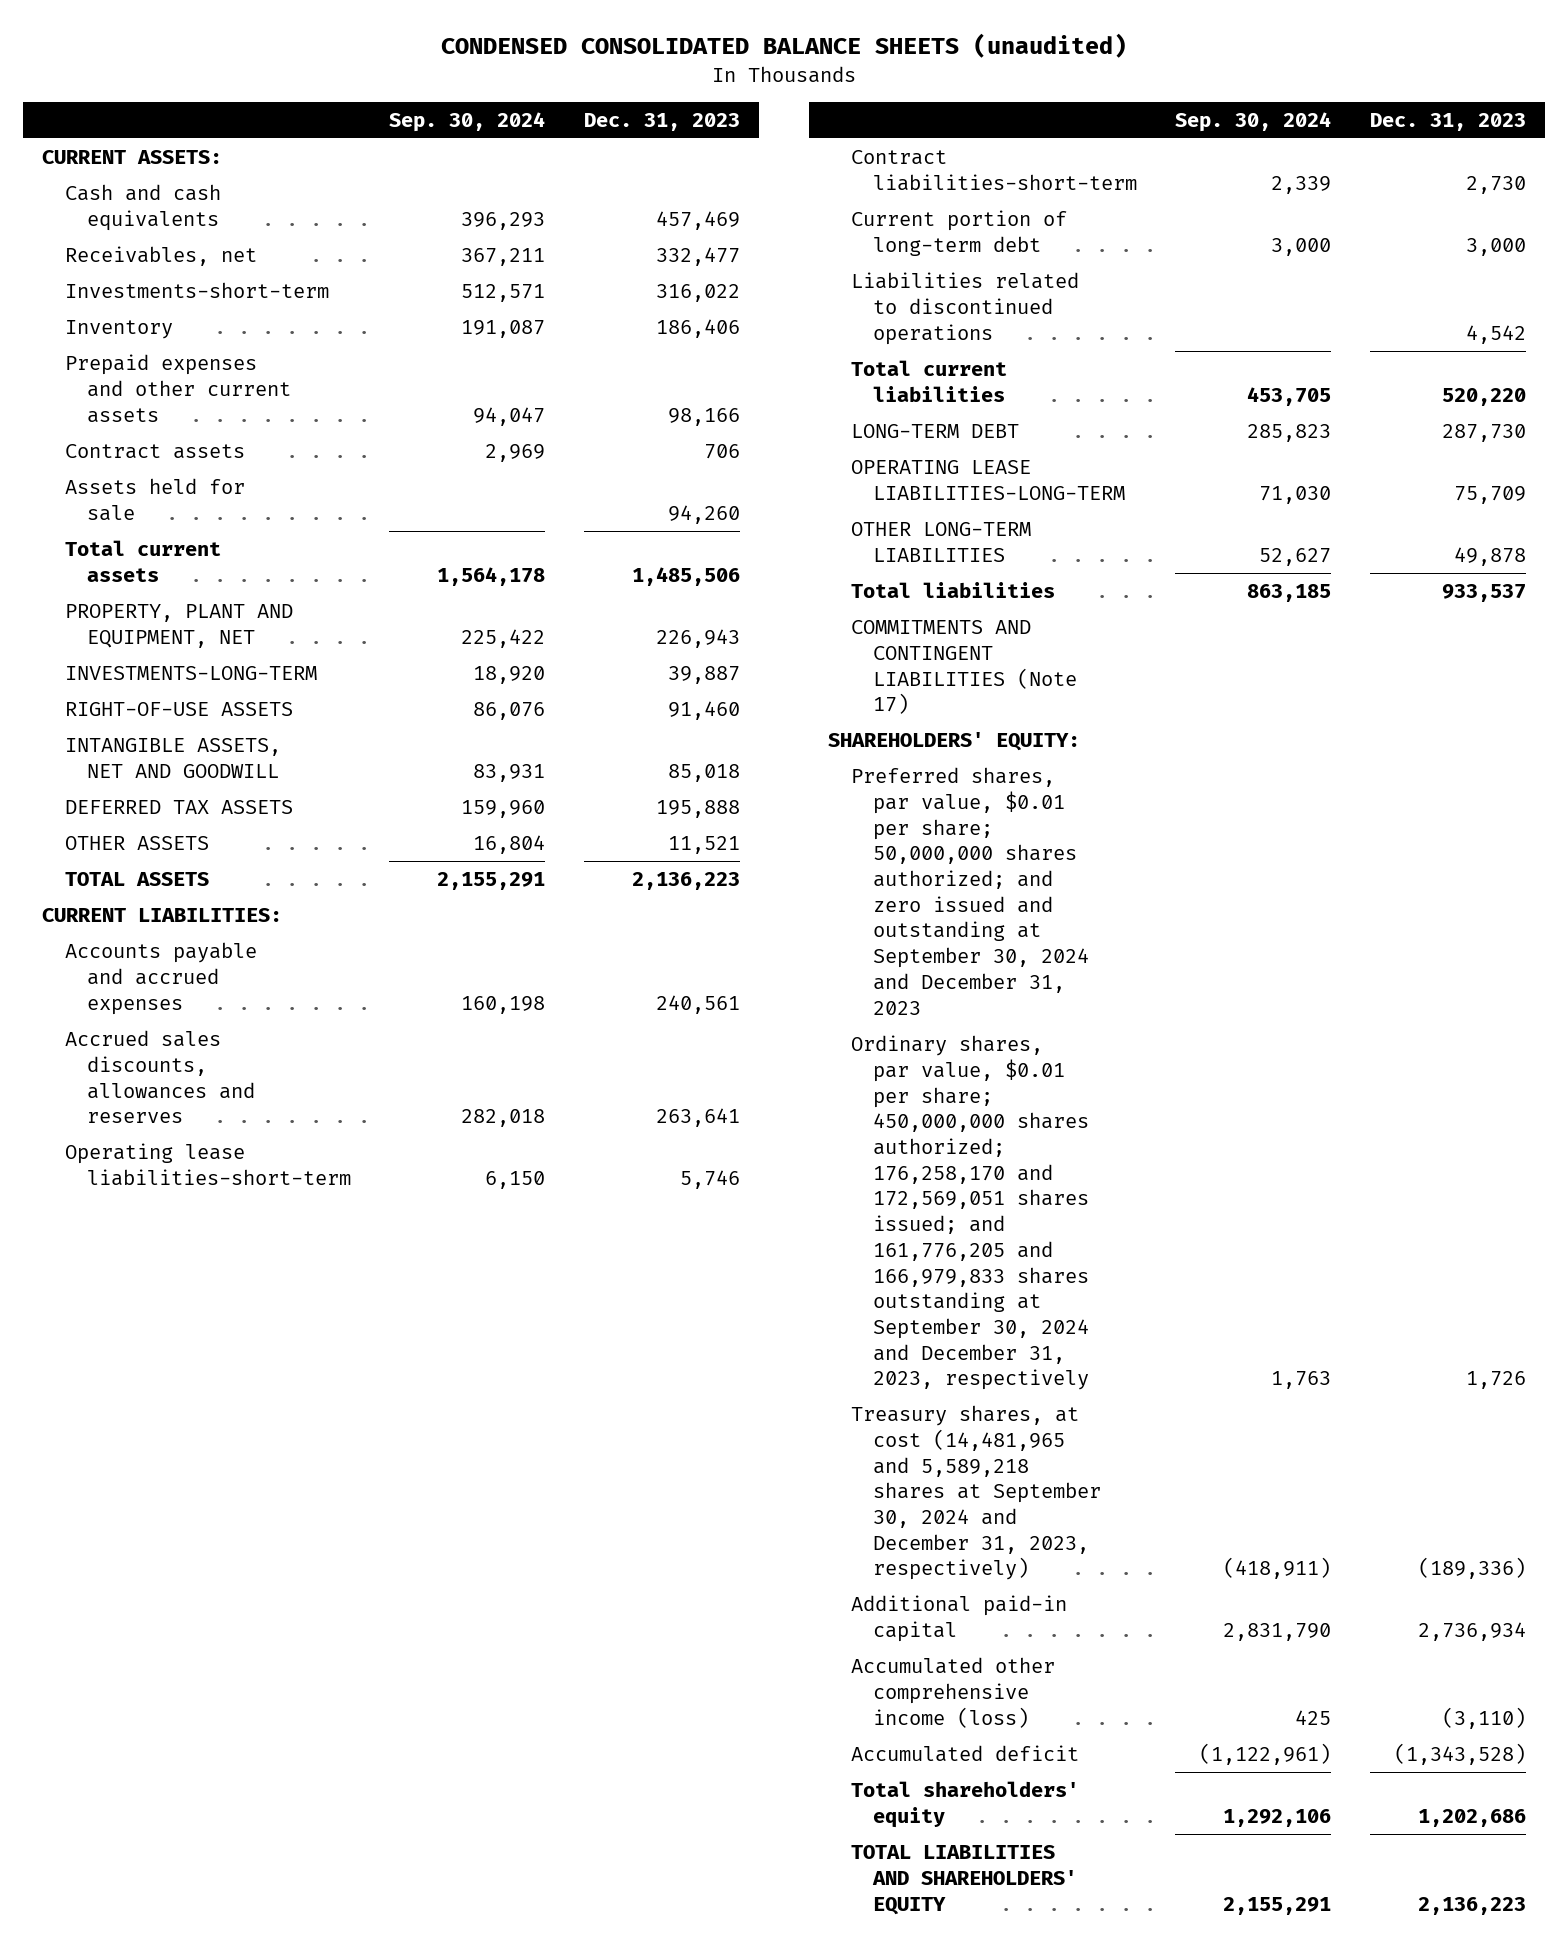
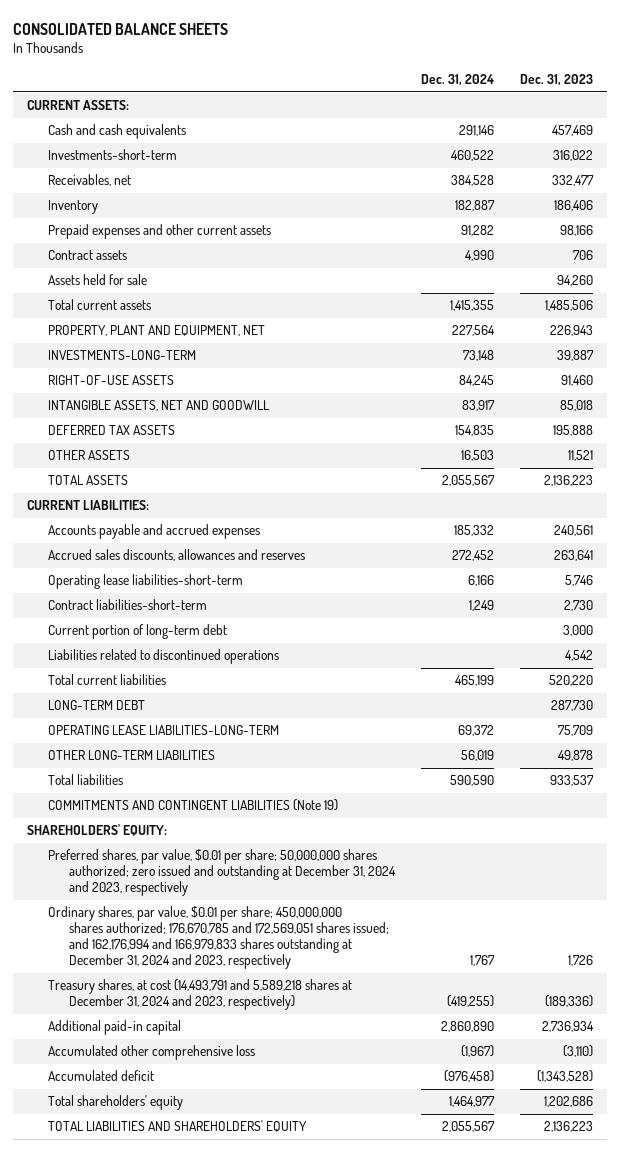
- CONDENSED CONSOLIDATED BALANCE SHEETS (unaudited)
+ CONSOLIDATED BALANCE SHEETS
- | Sep. 30, 2024 | Dec. 31, 2023
+ | Dec. 31, 2024 | Dec. 31, 2023
moved down: Receivables, net | 384,528 | 332,477
- COMMITMENTS AND CONTINGENT LIABILITIES (Note 17)
+ COMMITMENTS AND CONTINGENT LIABILITIES (Note 19)
- Preferred shares, par value, $0.01 per share; 50,000,000 shares authorized; and zero issued and outstanding at September 30, 2024 and December 31, 2023
- Ordinary shares, par value, $0.01 per share; 450,000,000 shares authorized; 176,258,170 and 172,569,051 shares issued; and 161,776,205 and 166,979,833 shares outstanding at September 30, 2024 and December 31, 2023, respectively | 1,763 | 1,726
- Treasury shares, at cost (14,481,965 and 5,589,218 shares at September 30, 2024 and December 31, 2023, respectively) | (418,911) | (189,336)
+ Preferred shares, par value, $0.01 per share; 50,000,000 shares authorized; zero issued and outstanding at December 31, 2024 and 2023, respectively
+ Ordinary shares, par value, $0.01 per share; 450,000,000 shares authorized; 176,670,785 and 172,569,051 shares issued; and 162,176,994 and 166,979,833 shares outstanding at December 31, 2024 and 2023, respectively | 1,767 | 1,726
+ Treasury shares, at cost (14,493,791 and 5,589,218 shares at December 31, 2024 and 2023, respectively) | (419,255) | (189,336)
- Accumulated other comprehensive income (loss) | 425 | (3,110)
+ Accumulated other comprehensive loss | (1,967) | (3,110)

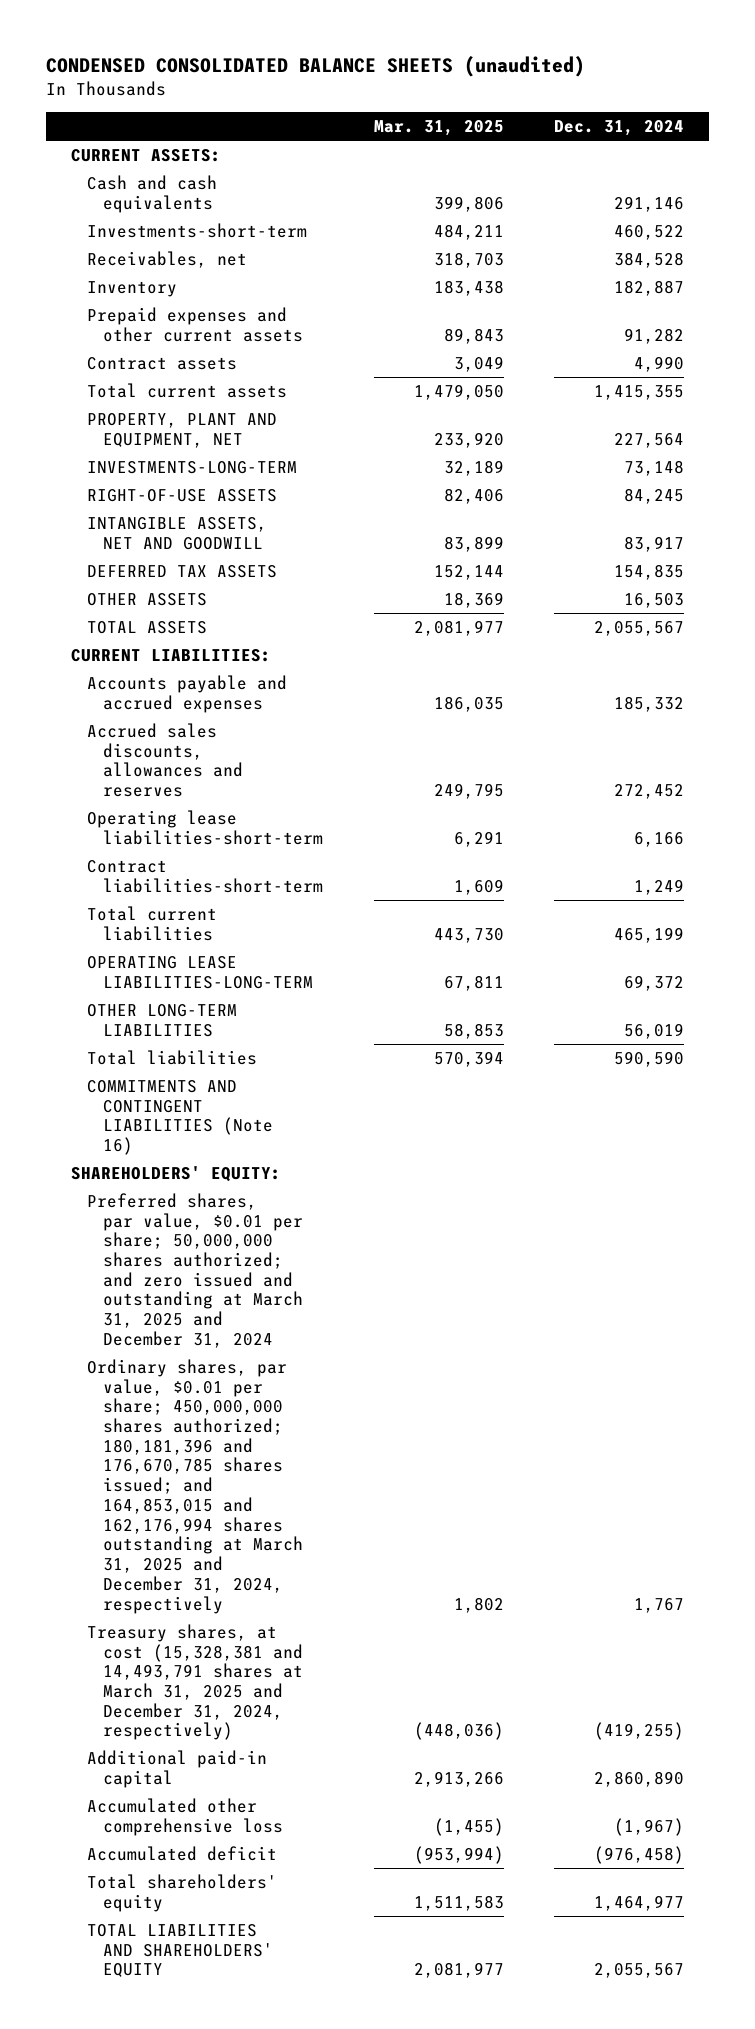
- CONSOLIDATED BALANCE SHEETS
+ CONDENSED CONSOLIDATED BALANCE SHEETS (unaudited)
- | Dec. 31, 2024 | Dec. 31, 2023
+ | Mar. 31, 2025 | Dec. 31, 2024
- Assets held for sale | | 94,260
- Current portion of long-term debt | | 3,000
- Liabilities related to discontinued operations | | 4,542
- LONG-TERM DEBT | | 287,730
- COMMITMENTS AND CONTINGENT LIABILITIES (Note 19)
+ COMMITMENTS AND CONTINGENT LIABILITIES (Note 16)
- Preferred shares, par value, $0.01 per share; 50,000,000 shares authorized; zero issued and outstanding at December 31, 2024 and 2023, respectively
- Ordinary shares, par value, $0.01 per share; 450,000,000 shares authorized; 176,670,785 and 172,569,051 shares issued; and 162,176,994 and 166,979,833 shares outstanding at December 31, 2024 and 2023, respectively | 1,767 | 1,726
- Treasury shares, at cost (14,493,791 and 5,589,218 shares at December 31, 2024 and 2023, respectively) | (419,255) | (189,336)
+ Preferred shares, par value, $0.01 per share; 50,000,000 shares authorized; and zero issued and outstanding at March 31, 2025 and December 31, 2024
+ Ordinary shares, par value, $0.01 per share; 450,000,000 shares authorized; 180,181,396 and 176,670,785 shares issued; and 164,853,015 and 162,176,994 shares outstanding at March 31, 2025 and December 31, 2024, respectively | 1,802 | 1,767
+ Treasury shares, at cost (15,328,381 and 14,493,791 shares at March 31, 2025 and December 31, 2024, respectively) | (448,036) | (419,255)

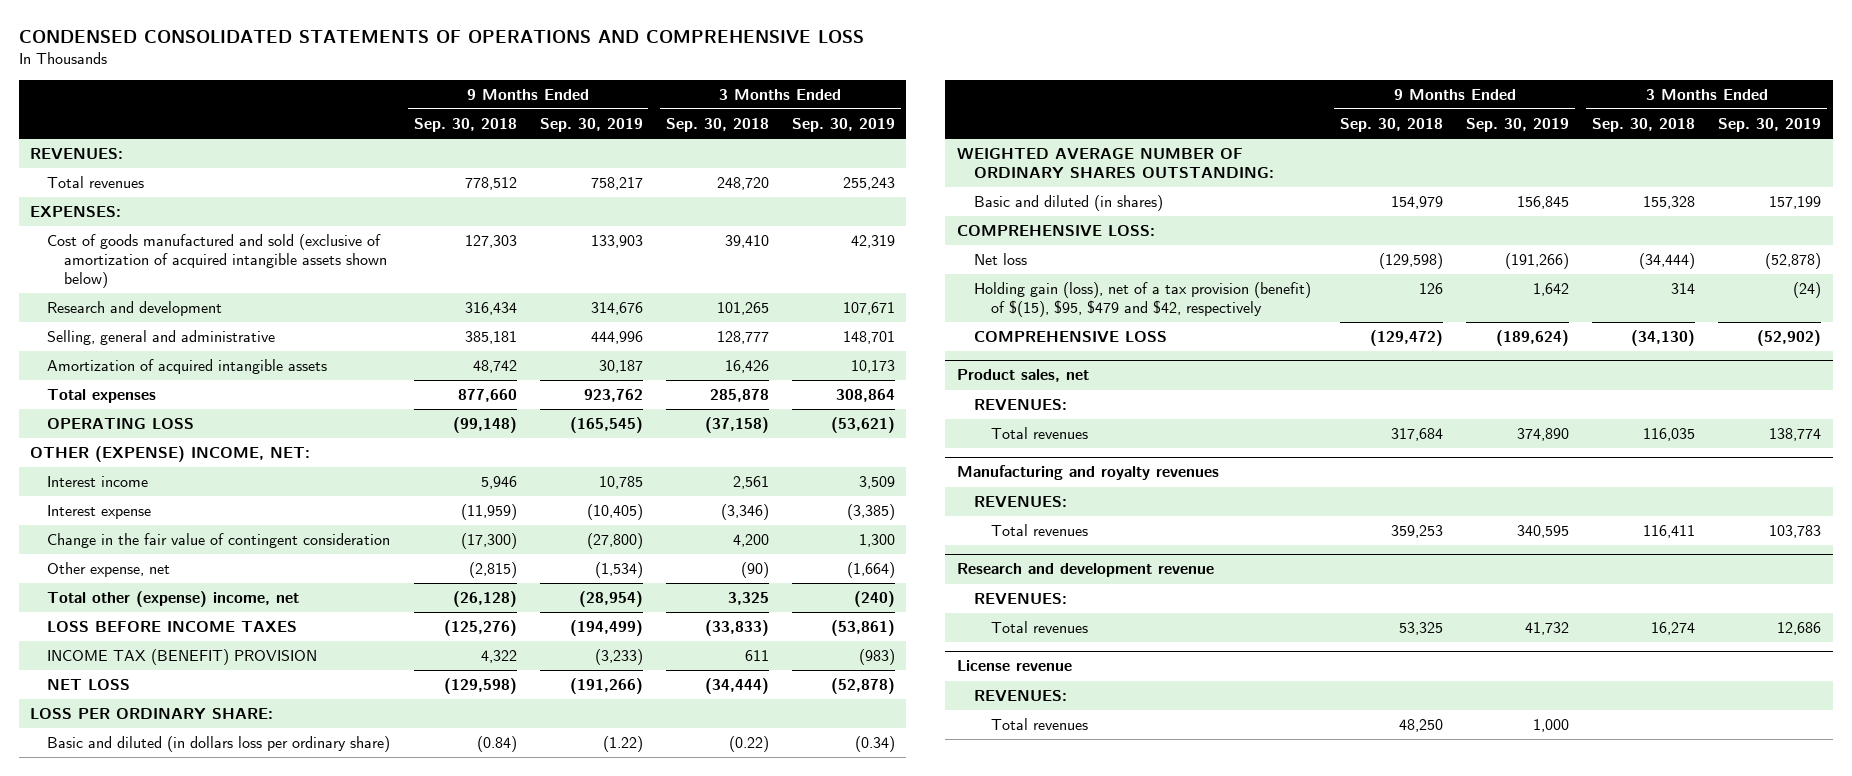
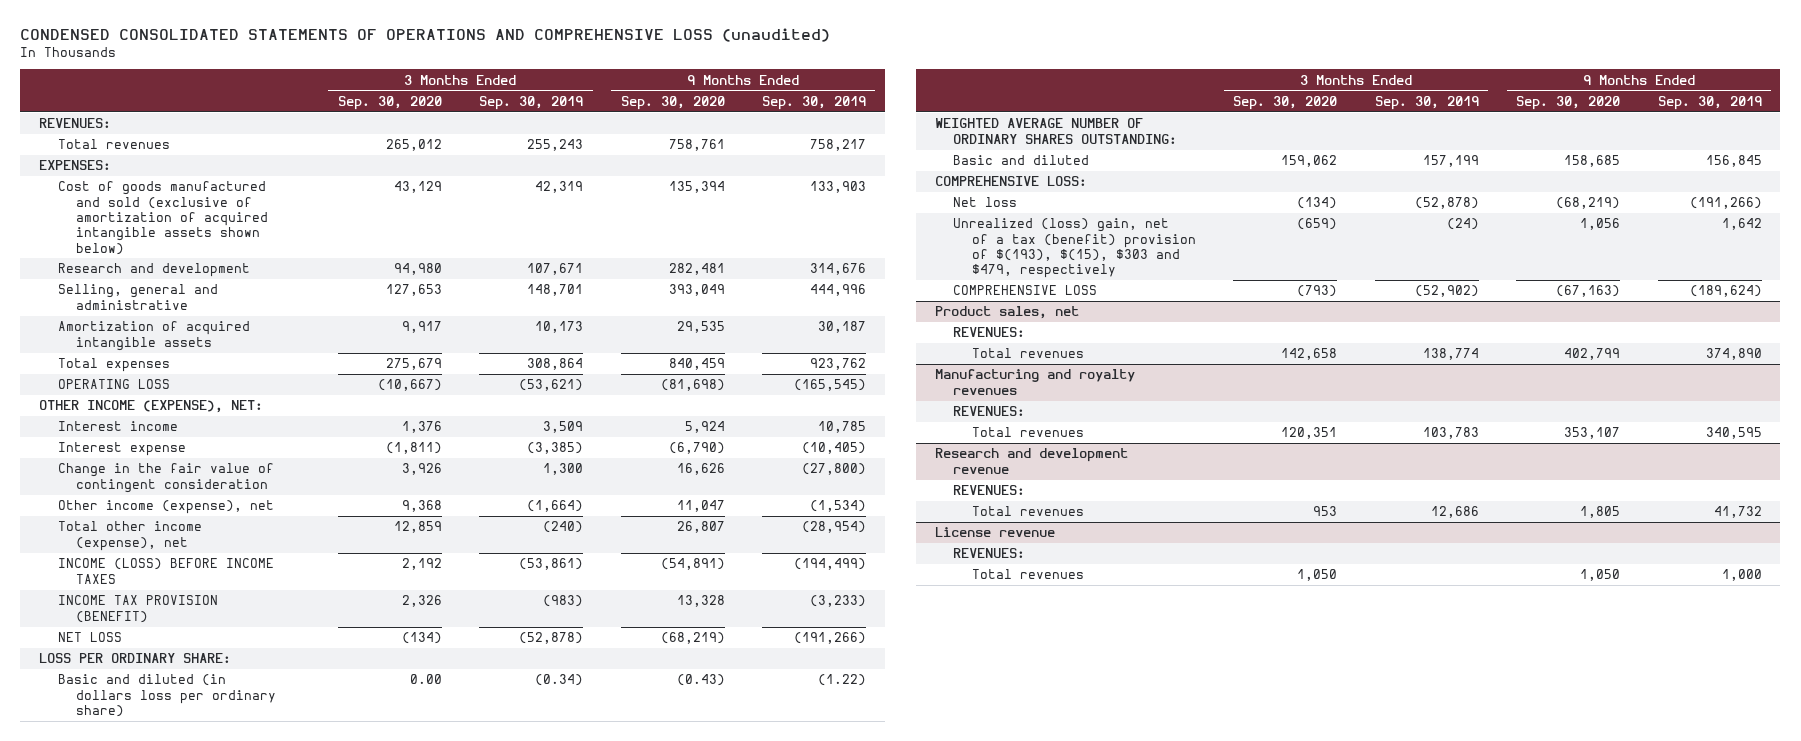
- CONDENSED CONSOLIDATED STATEMENTS OF OPERATIONS AND COMPREHENSIVE LOSS
+ CONDENSED CONSOLIDATED STATEMENTS OF OPERATIONS AND COMPREHENSIVE LOSS (unaudited)
- | 9 Months Ended Sep. 30, 2018 | 9 Months Ended Sep. 30, 2019 | 3 Months Ended Sep. 30, 2018 | 3 Months Ended Sep. 30, 2019
+ | 3 Months Ended Sep. 30, 2020 | 3 Months Ended Sep. 30, 2019 | 9 Months Ended Sep. 30, 2020 | 9 Months Ended Sep. 30, 2019
- OTHER (EXPENSE) INCOME, NET:
+ OTHER INCOME (EXPENSE), NET:
- Other expense, net | (2,815) | (1,534) | (90) | (1,664)
- Total other (expense) income, net | (26,128) | (28,954) | 3,325 | (240)
- LOSS BEFORE INCOME TAXES | (125,276) | (194,499) | (33,833) | (53,861)
- INCOME TAX (BENEFIT) PROVISION | 4,322 | (3,233) | 611 | (983)
+ Other income (expense), net | 9,368 | (1,664) | 11,047 | (1,534)
+ Total other income (expense), net | 12,859 | (240) | 26,807 | (28,954)
+ INCOME (LOSS) BEFORE INCOME TAXES | 2,192 | (53,861) | (54,891) | (194,499)
+ INCOME TAX PROVISION (BENEFIT) | 2,326 | (983) | 13,328 | (3,233)
- Basic and diluted (in shares) | 154,979 | 156,845 | 155,328 | 157,199
+ Basic and diluted | 159,062 | 157,199 | 158,685 | 156,845
- Holding gain (loss), net of a tax provision (benefit) of $(15), $95, $479 and $42, respectively | 126 | 1,642 | 314 | (24)
+ Unrealized (loss) gain, net of a tax (benefit) provision of $(193), $(15), $303 and $479, respectively | (659) | (24) | 1,056 | 1,642

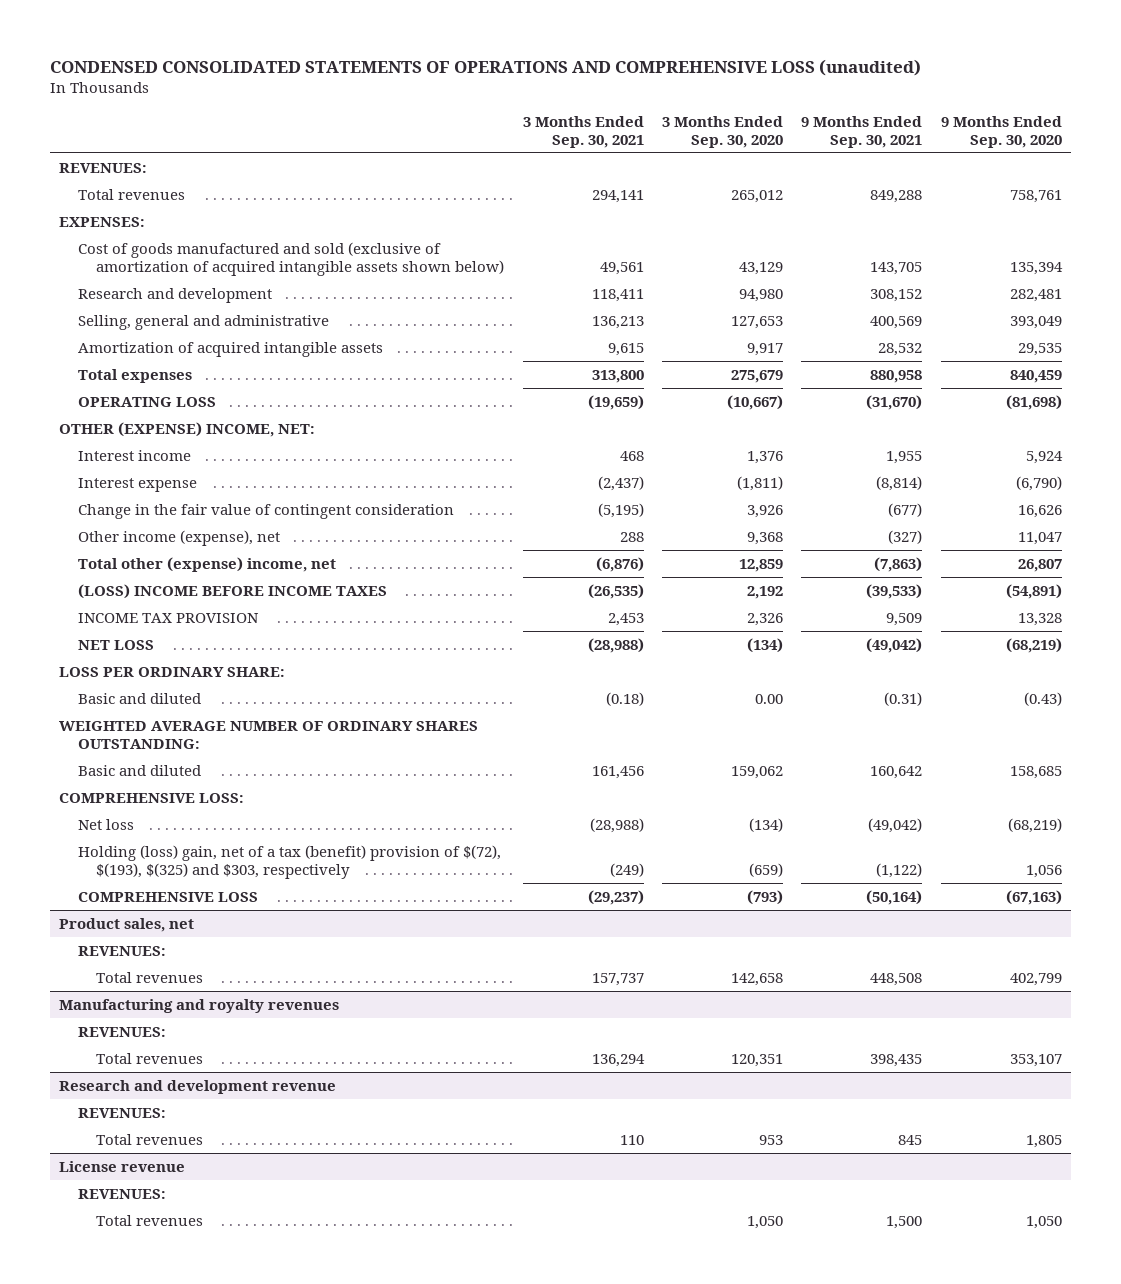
- | 3 Months Ended Sep. 30, 2020 | 3 Months Ended Sep. 30, 2019 | 9 Months Ended Sep. 30, 2020 | 9 Months Ended Sep. 30, 2019
+ | 3 Months Ended Sep. 30, 2021 | 3 Months Ended Sep. 30, 2020 | 9 Months Ended Sep. 30, 2021 | 9 Months Ended Sep. 30, 2020
- OTHER INCOME (EXPENSE), NET:
+ OTHER (EXPENSE) INCOME, NET:
- Total other income (expense), net | 12,859 | (240) | 26,807 | (28,954)
- INCOME (LOSS) BEFORE INCOME TAXES | 2,192 | (53,861) | (54,891) | (194,499)
- INCOME TAX PROVISION (BENEFIT) | 2,326 | (983) | 13,328 | (3,233)
+ Total other (expense) income, net | (6,876) | 12,859 | (7,863) | 26,807
+ (LOSS) INCOME BEFORE INCOME TAXES | (26,535) | 2,192 | (39,533) | (54,891)
+ INCOME TAX PROVISION | 2,453 | 2,326 | 9,509 | 13,328
- Basic and diluted (in dollars loss per ordinary share) | 0.00 | (0.34) | (0.43) | (1.22)
+ Basic and diluted | (0.18) | 0.00 | (0.31) | (0.43)
- Unrealized (loss) gain, net of a tax (benefit) provision of $(193), $(15), $303 and $479, respectively | (659) | (24) | 1,056 | 1,642
+ Holding (loss) gain, net of a tax (benefit) provision of $(72), $(193), $(325) and $303, respectively | (249) | (659) | (1,122) | 1,056

